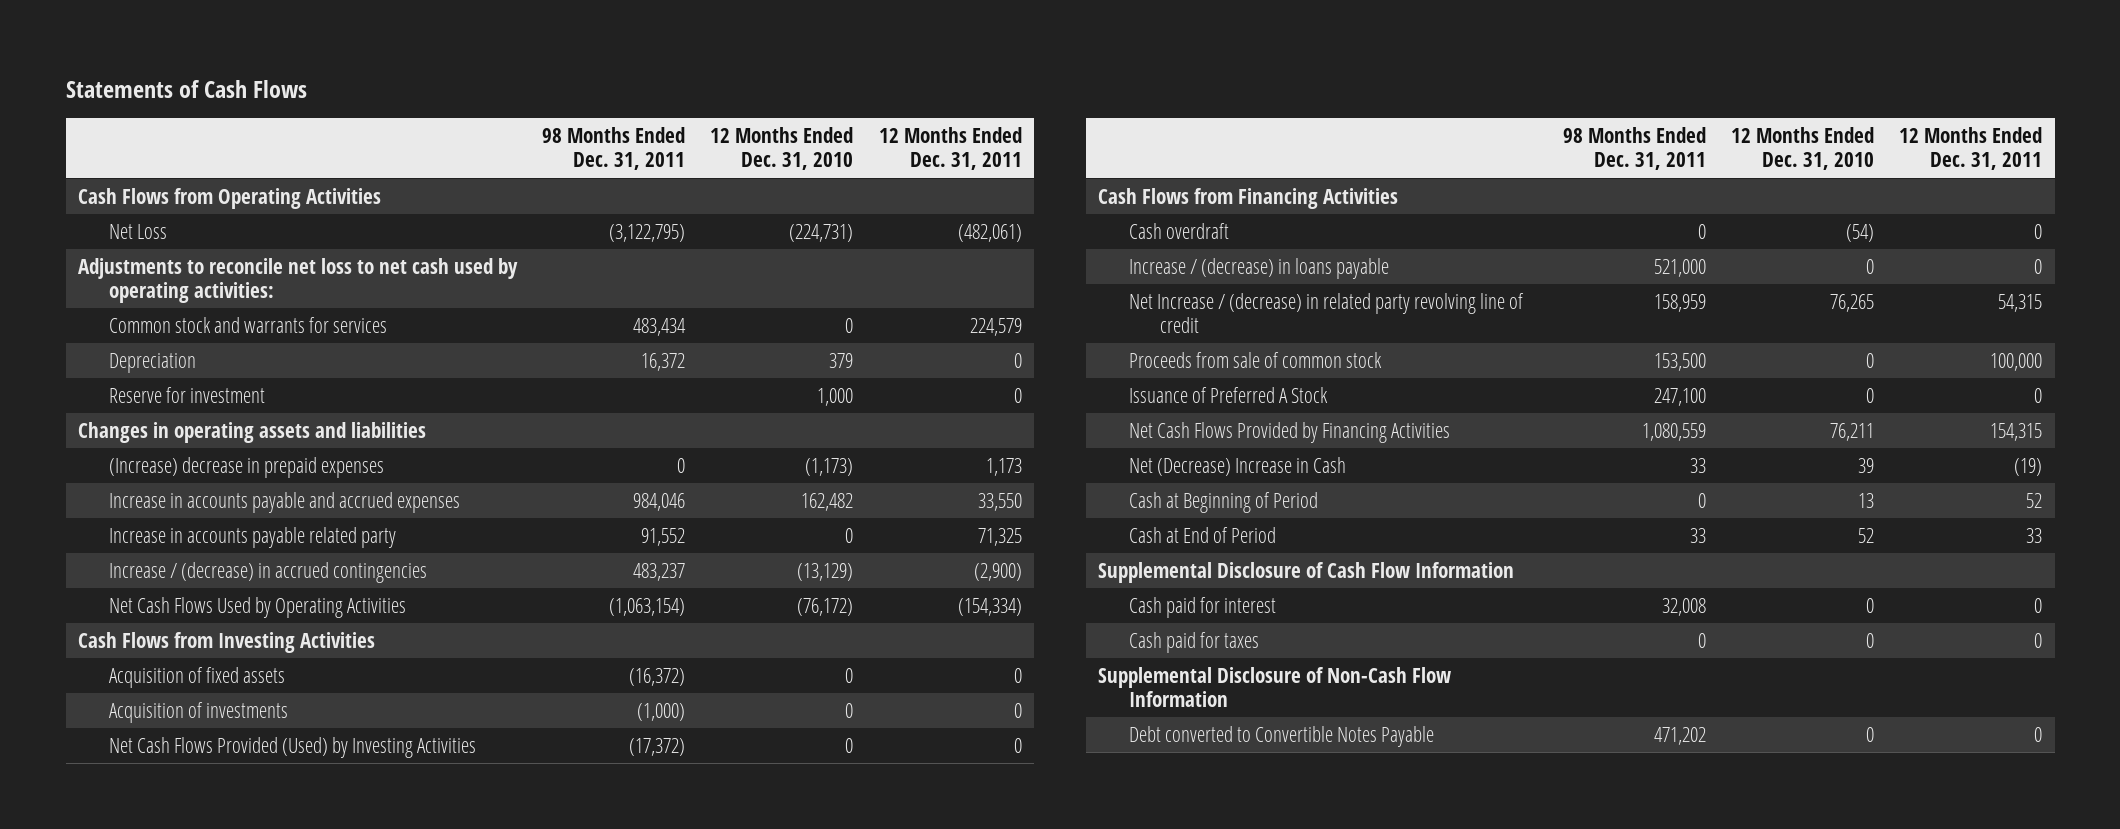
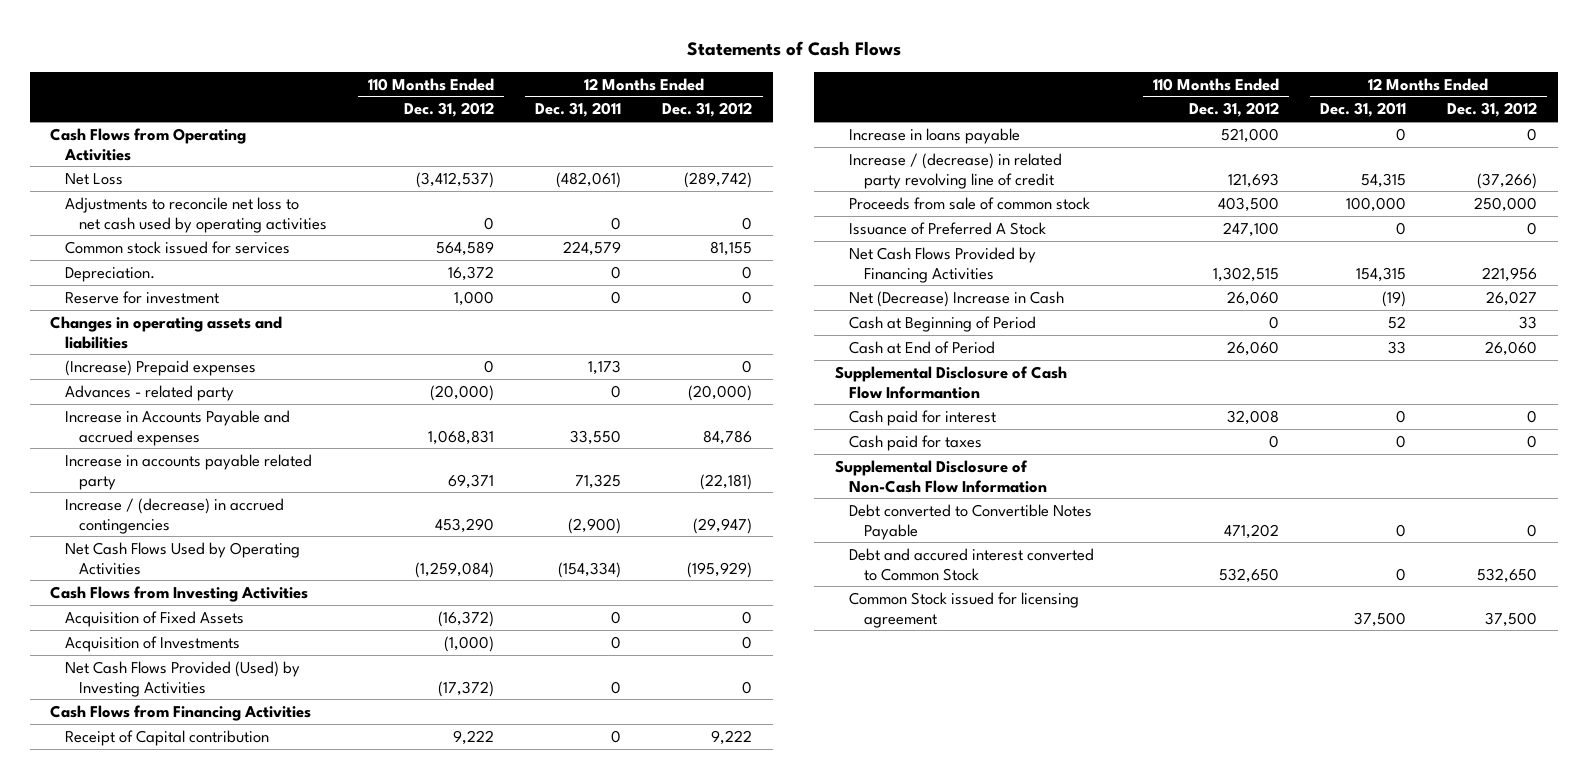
- | 98 Months Ended Dec. 31, 2011 | 12 Months Ended Dec. 31, 2010 | 12 Months Ended Dec. 31, 2011
+ | 110 Months Ended Dec. 31, 2012 | 12 Months Ended Dec. 31, 2011 | 12 Months Ended Dec. 31, 2012
- Adjustments to reconcile net loss to net cash used by operating activities:
- Common stock and warrants for services | 483,434 | 0 | 224,579
- Depreciation | 16,372 | 379 | 0
+ Adjustments to reconcile net loss to net cash used by operating activities | 0 | 0 | 0
+ Common stock issued for services | 564,589 | 224,579 | 81,155
+ Depreciation. | 16,372 | 0 | 0
- (Increase) decrease in prepaid expenses | 0 | (1,173) | 1,173
- Increase in accounts payable and accrued expenses | 984,046 | 162,482 | 33,550
+ (Increase) Prepaid expenses | 0 | 1,173 | 0
+ Advances - related party | (20,000) | 0 | (20,000)
+ Increase in Accounts Payable and accrued expenses | 1,068,831 | 33,550 | 84,786
- Acquisition of fixed assets | (16,372) | 0 | 0
- Acquisition of investments | (1,000) | 0 | 0
+ Acquisition of Fixed Assets | (16,372) | 0 | 0
+ Acquisition of Investments | (1,000) | 0 | 0
- Cash overdraft | 0 | (54) | 0
- Increase / (decrease) in loans payable | 521,000 | 0 | 0
- Net Increase / (decrease) in related party revolving line of credit | 158,959 | 76,265 | 54,315
+ Receipt of Capital contribution | 9,222 | 0 | 9,222
+ Increase in loans payable | 521,000 | 0 | 0
+ Increase / (decrease) in related party revolving line of credit | 121,693 | 54,315 | (37,266)
- Supplemental Disclosure of Cash Flow Information
+ Supplemental Disclosure of Cash Flow Informantion
+ Debt and accured interest converted to Common Stock | 532,650 | 0 | 532,650
+ Common Stock issued for licensing agreement | | 37,500 | 37,500

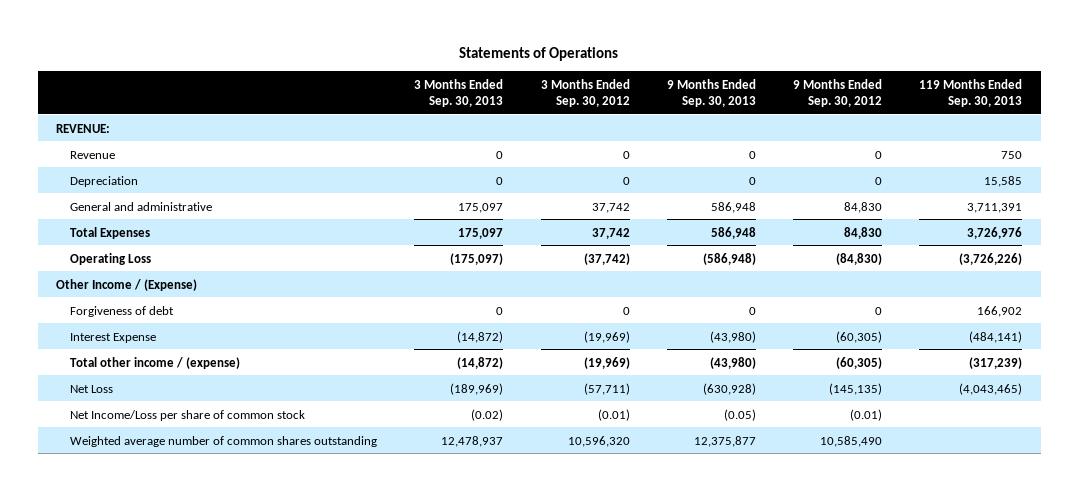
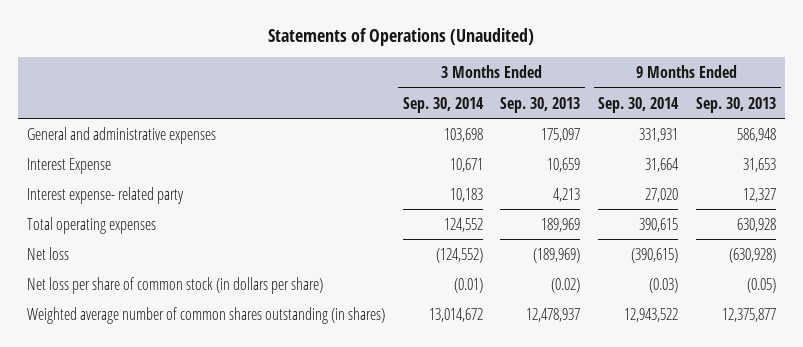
- Statements of Operations
+ Statements of Operations (Unaudited)
- | 3 Months Ended Sep. 30, 2013 | 3 Months Ended Sep. 30, 2012 | 9 Months Ended Sep. 30, 2013 | 9 Months Ended Sep. 30, 2012 | 119 Months Ended Sep. 30, 2013
+ | 3 Months Ended Sep. 30, 2014 | 3 Months Ended Sep. 30, 2013 | 9 Months Ended Sep. 30, 2014 | 9 Months Ended Sep. 30, 2013
- REVENUE:
- Revenue | 0 | 0 | 0 | 0 | 750
- Depreciation | 0 | 0 | 0 | 0 | 15,585
- General and administrative | 175,097 | 37,742 | 586,948 | 84,830 | 3,711,391
- Total Expenses | 175,097 | 37,742 | 586,948 | 84,830 | 3,726,976
- Operating Loss | (175,097) | (37,742) | (586,948) | (84,830) | (3,726,226)
- Other Income / (Expense)
- Forgiveness of debt | 0 | 0 | 0 | 0 | 166,902
- Interest Expense | (14,872) | (19,969) | (43,980) | (60,305) | (484,141)
- Total other income / (expense) | (14,872) | (19,969) | (43,980) | (60,305) | (317,239)
- Net Loss | (189,969) | (57,711) | (630,928) | (145,135) | (4,043,465)
- Net Income/Loss per share of common stock | (0.02) | (0.01) | (0.05) | (0.01) |
- Weighted average number of common shares outstanding | 12,478,937 | 10,596,320 | 12,375,877 | 10,585,490 |
+ General and administrative expenses | 103,698 | 175,097 | 331,931 | 586,948
+ Interest Expense | 10,671 | 10,659 | 31,664 | 31,653
+ Interest expense- related party | 10,183 | 4,213 | 27,020 | 12,327
+ Total operating expenses | 124,552 | 189,969 | 390,615 | 630,928
+ Net loss | (124,552) | (189,969) | (390,615) | (630,928)
+ Net loss per share of common stock (in dollars per share) | (0.01) | (0.02) | (0.03) | (0.05)
+ Weighted average number of common shares outstanding (in shares) | 13,014,672 | 12,478,937 | 12,943,522 | 12,375,877

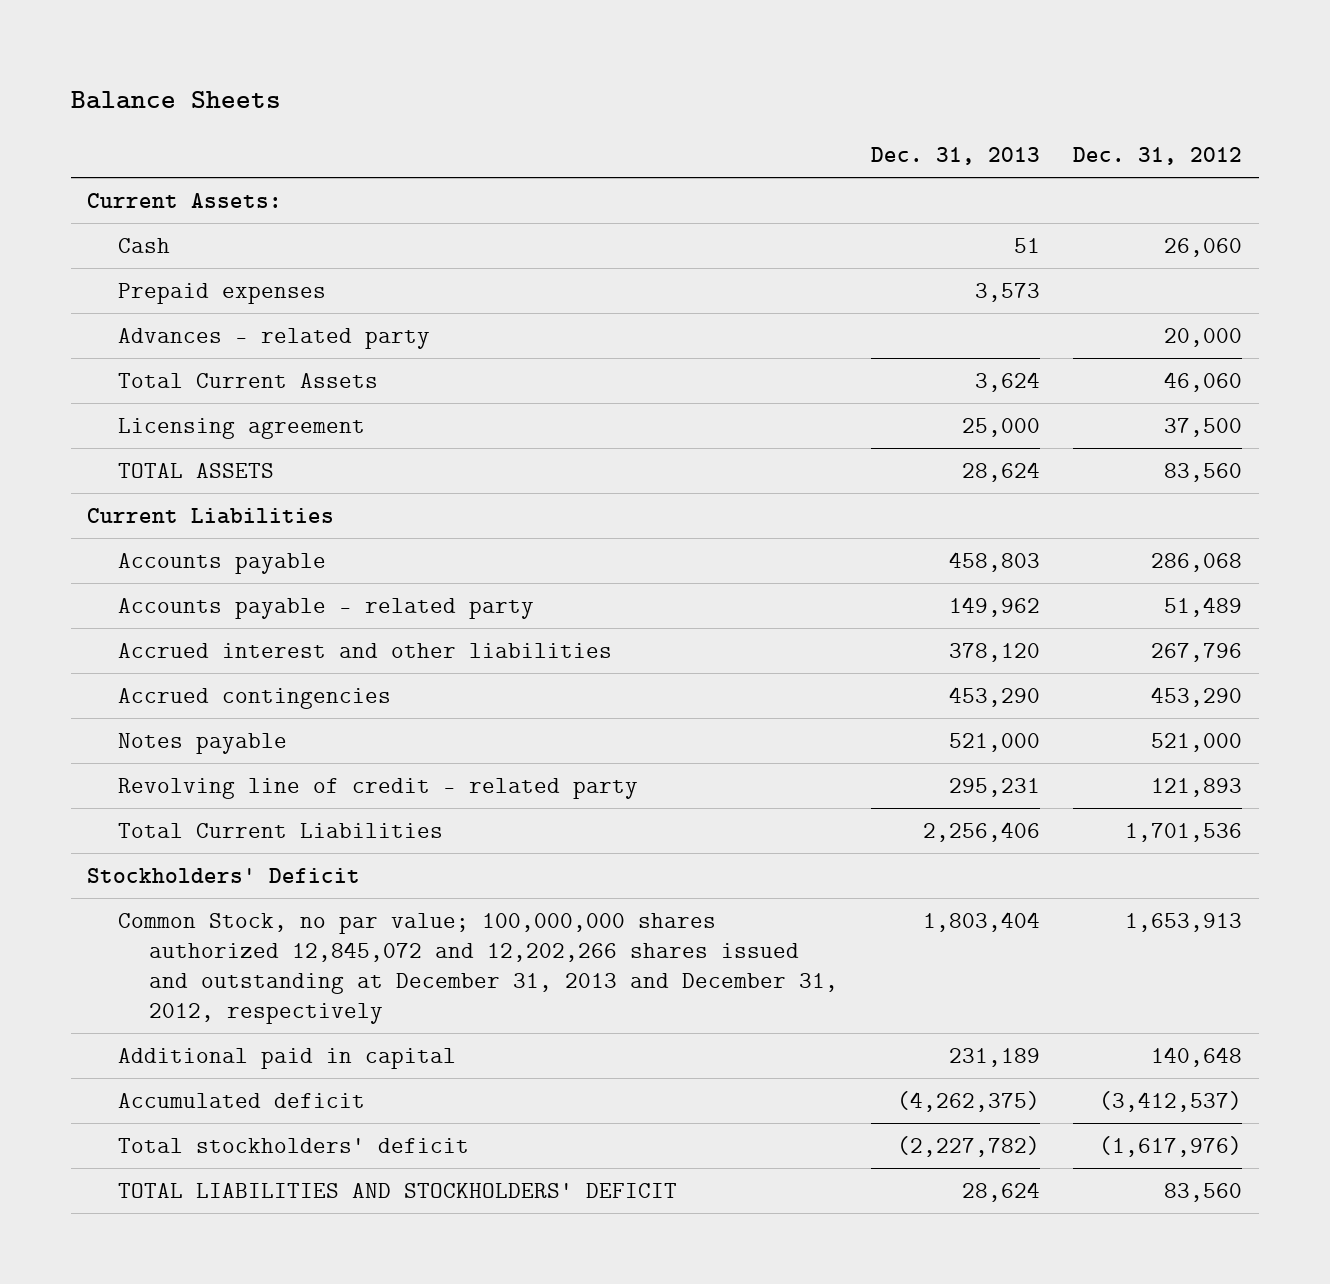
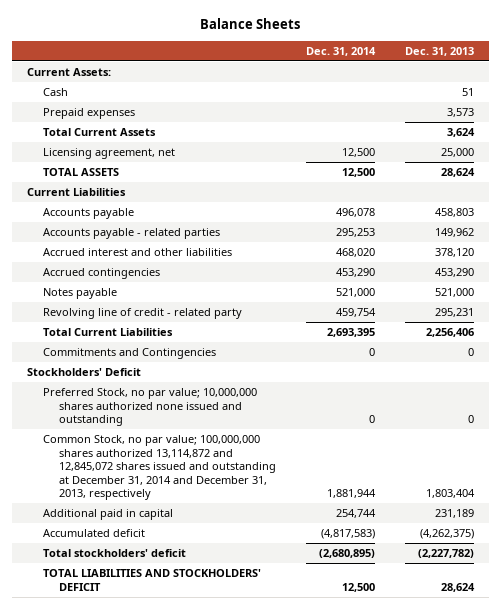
- | Dec. 31, 2013 | Dec. 31, 2012
+ | Dec. 31, 2014 | Dec. 31, 2013
- Advances - related party | | 20,000
- Licensing agreement | 25,000 | 37,500
+ Licensing agreement, net | 12,500 | 25,000
- Accounts payable - related party | 149,962 | 51,489
+ Accounts payable - related parties | 295,253 | 149,962
+ Commitments and Contingencies | 0 | 0
- Common Stock, no par value; 100,000,000 shares authorized 12,845,072 and 12,202,266 shares issued and outstanding at December 31, 2013 and December 31, 2012, respectively | 1,803,404 | 1,653,913
+ Preferred Stock, no par value; 10,000,000 shares authorized none issued and outstanding | 0 | 0
+ Common Stock, no par value; 100,000,000 shares authorized 13,114,872 and 12,845,072 shares issued and outstanding at December 31, 2014 and December 31, 2013, respectively | 1,881,944 | 1,803,404

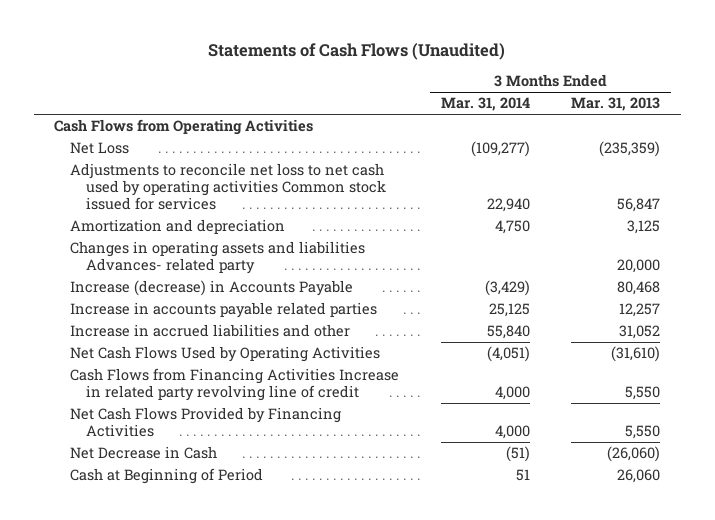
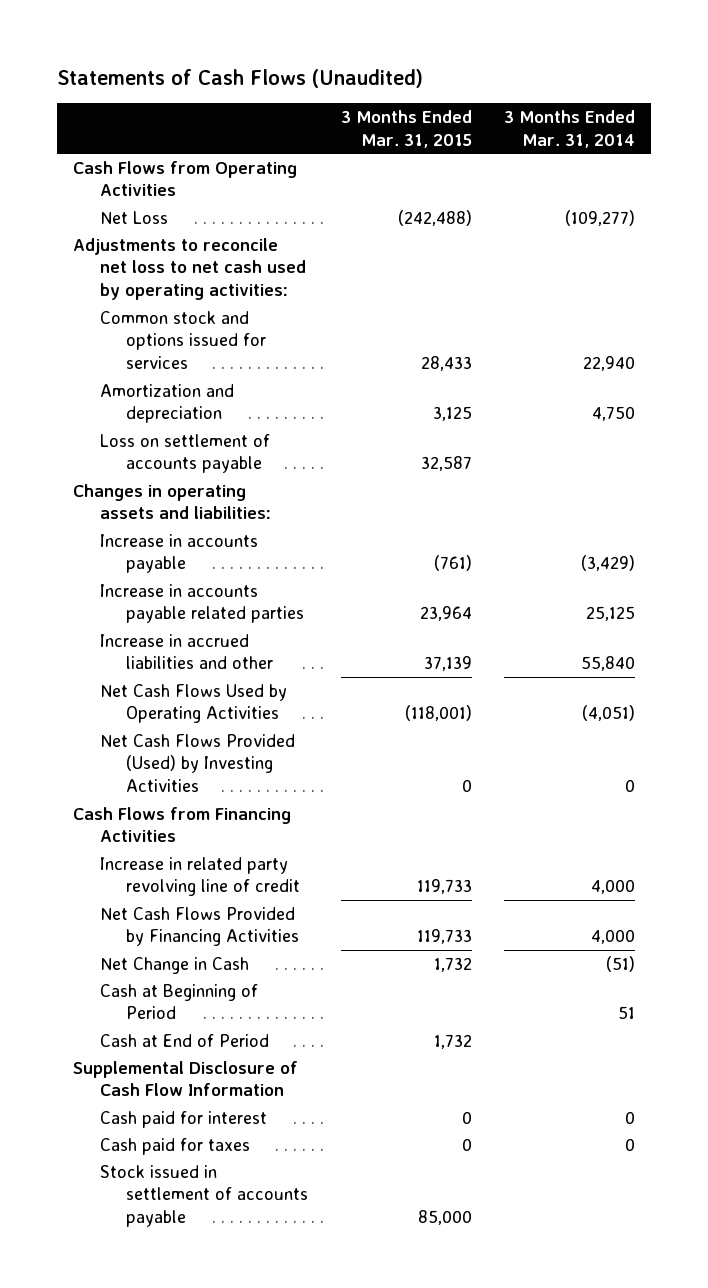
- | 3 Months Ended Mar. 31, 2014 | 3 Months Ended Mar. 31, 2013
+ | 3 Months Ended Mar. 31, 2015 | 3 Months Ended Mar. 31, 2014
- Adjustments to reconcile net loss to net cash used by operating activities Common stock issued for services | 22,940 | 56,847
+ Adjustments to reconcile net loss to net cash used by operating activities:
+ Common stock and options issued for services | 28,433 | 22,940
- Changes in operating assets and liabilities Advances- related party | | 20,000
- Increase (decrease) in Accounts Payable | (3,429) | 80,468
+ Loss on settlement of accounts payable | 32,587 |
+ Changes in operating assets and liabilities:
+ Increase in accounts payable | (761) | (3,429)
- Cash Flows from Financing Activities Increase in related party revolving line of credit | 4,000 | 5,550
+ Net Cash Flows Provided (Used) by Investing Activities | 0 | 0
+ Cash Flows from Financing Activities
+ Increase in related party revolving line of credit | 119,733 | 4,000
- Net Decrease in Cash | (51) | (26,060)
+ Net Change in Cash | 1,732 | (51)
+ Cash at End of Period | 1,732 |
+ Supplemental Disclosure of Cash Flow Information
+ Cash paid for interest | 0 | 0
+ Cash paid for taxes | 0 | 0
+ Stock issued in settlement of accounts payable | 85,000 |

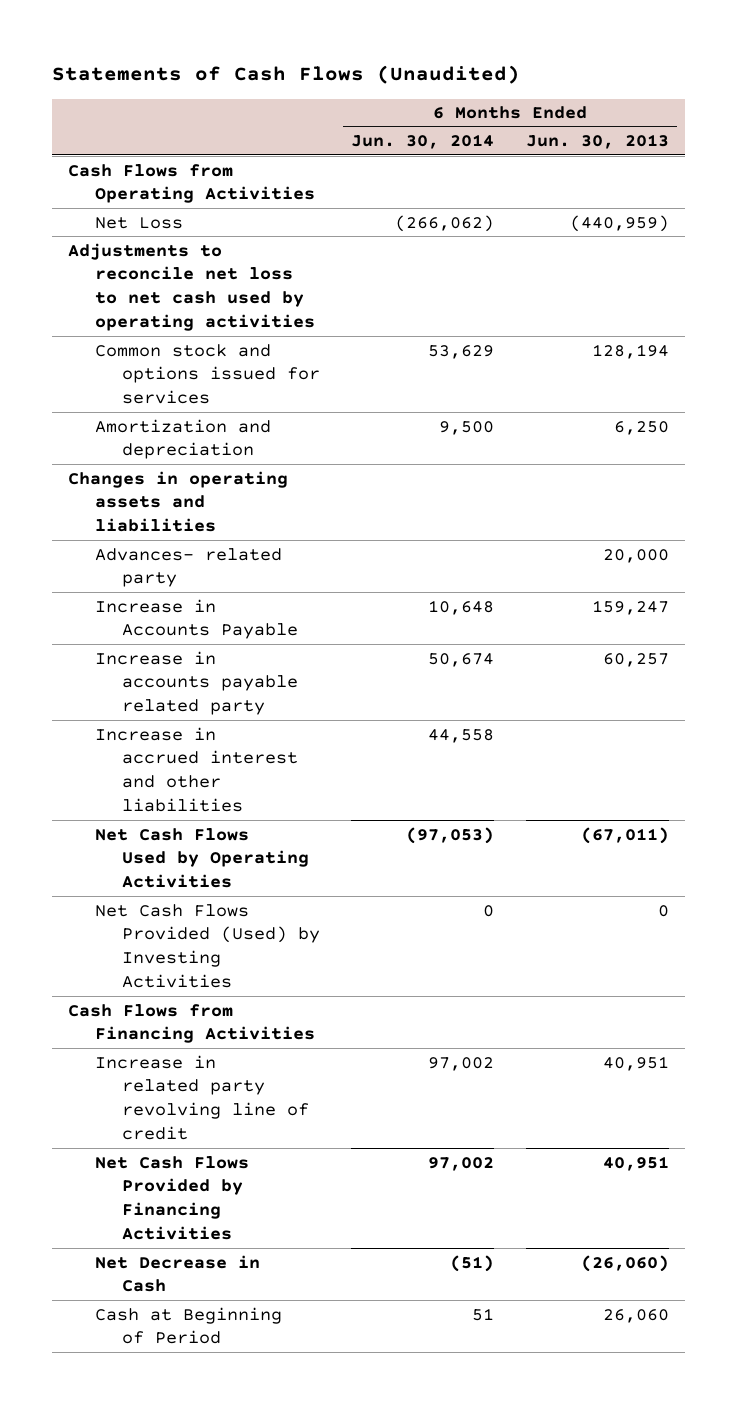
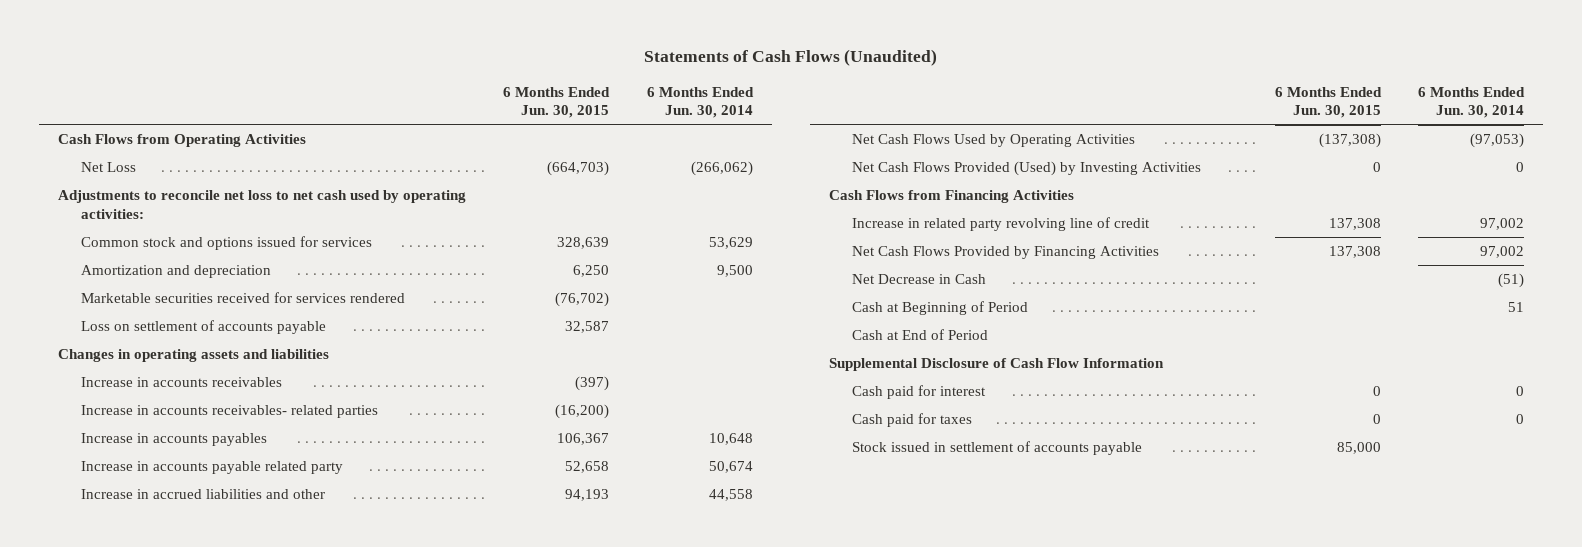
- | 6 Months Ended Jun. 30, 2014 | 6 Months Ended Jun. 30, 2013
+ | 6 Months Ended Jun. 30, 2015 | 6 Months Ended Jun. 30, 2014
- Adjustments to reconcile net loss to net cash used by operating activities
+ Adjustments to reconcile net loss to net cash used by operating activities:
+ Marketable securities received for services rendered | (76,702) |
+ Loss on settlement of accounts payable | 32,587 |
- Advances- related party | | 20,000
- Increase in Accounts Payable | 10,648 | 159,247
+ Increase in accounts receivables | (397) |
+ Increase in accounts receivables- related parties | (16,200) |
+ Increase in accounts payables | 106,367 | 10,648
- Increase in accrued interest and other liabilities | 44,558 |
+ Increase in accrued liabilities and other | 94,193 | 44,558
+ Cash at End of Period
+ Supplemental Disclosure of Cash Flow Information
+ Cash paid for interest | 0 | 0
+ Cash paid for taxes | 0 | 0
+ Stock issued in settlement of accounts payable | 85,000 |

